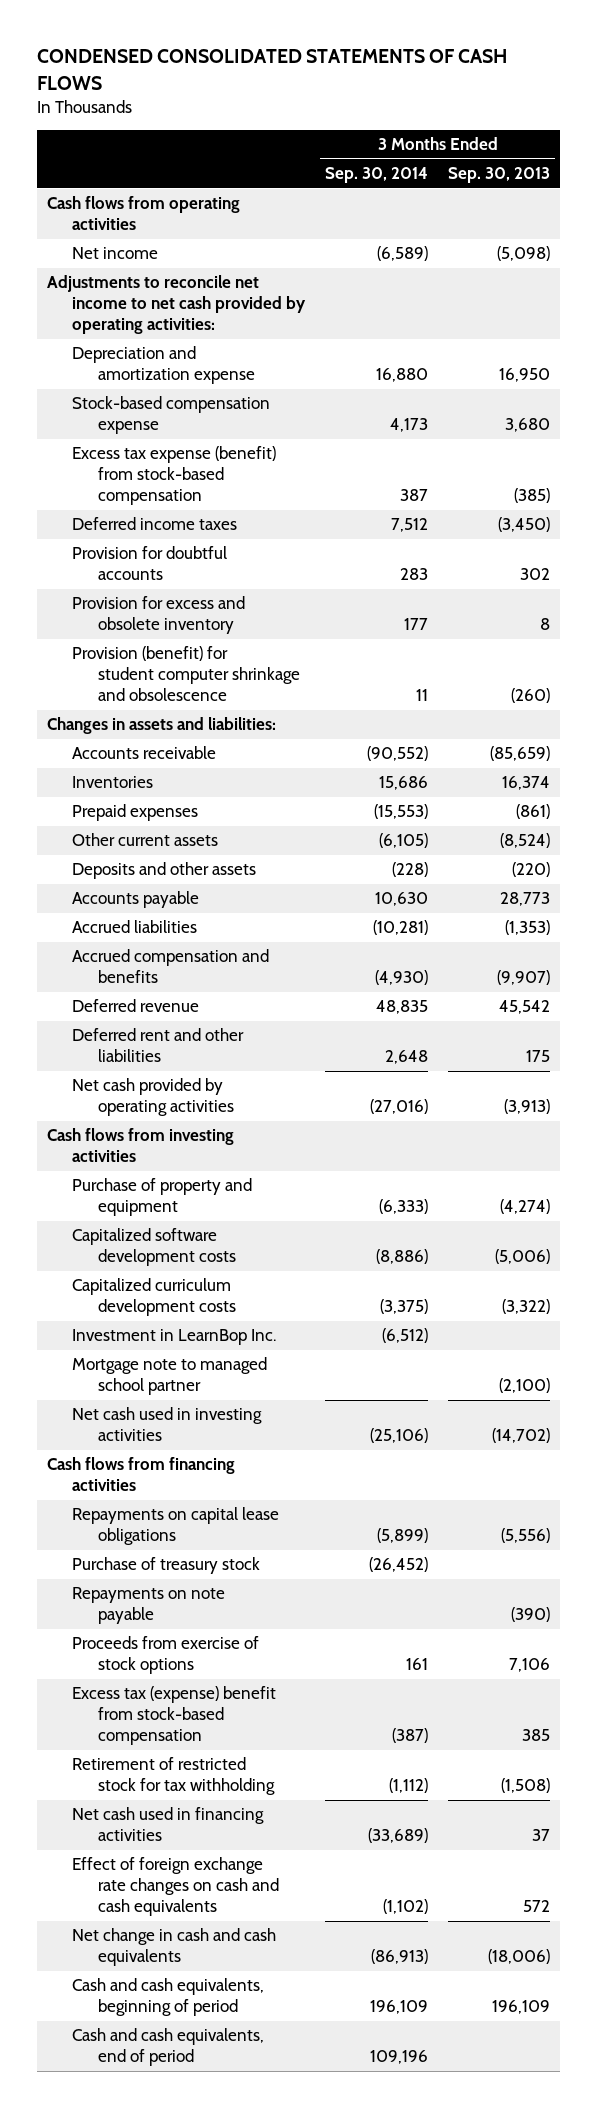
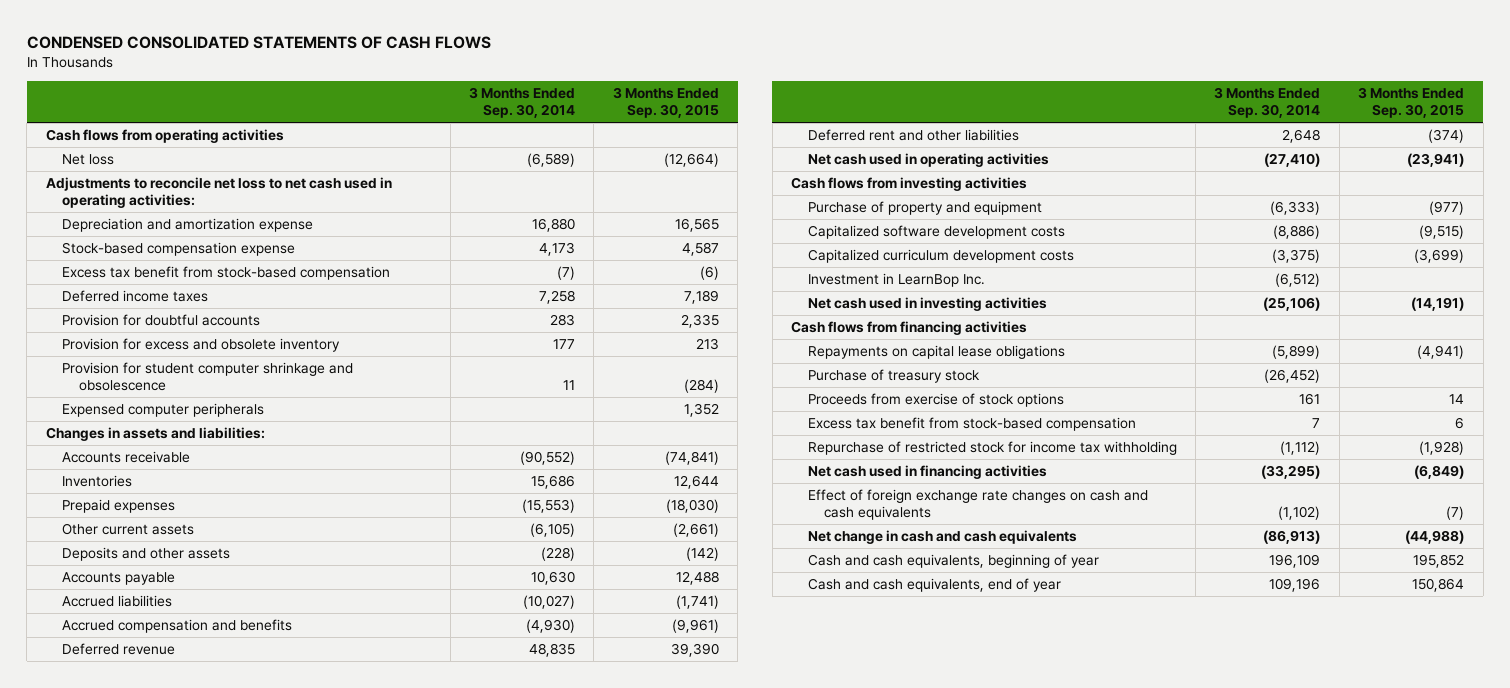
- | 3 Months Ended Sep. 30, 2014 | 3 Months Ended Sep. 30, 2013
+ | 3 Months Ended Sep. 30, 2014 | 3 Months Ended Sep. 30, 2015
- Net income | (6,589) | (5,098)
- Adjustments to reconcile net income to net cash provided by operating activities:
+ Net loss | (6,589) | (12,664)
+ Adjustments to reconcile net loss to net cash used in operating activities:
- Excess tax expense (benefit) from stock-based compensation | 387 | (385)
- Deferred income taxes | 7,512 | (3,450)
+ Excess tax benefit from stock-based compensation | (7) | (6)
+ Deferred income taxes | 7,258 | 7,189
- Provision (benefit) for student computer shrinkage and obsolescence | 11 | (260)
+ Provision for student computer shrinkage and obsolescence | 11 | (284)
+ Expensed computer peripherals | | 1,352
- Accrued liabilities | (10,281) | (1,353)
+ Accrued liabilities | (10,027) | (1,741)
- Net cash provided by operating activities | (27,016) | (3,913)
+ Net cash used in operating activities | (27,410) | (23,941)
- Mortgage note to managed school partner | | (2,100)
- Repayments on note payable | | (390)
- Excess tax (expense) benefit from stock-based compensation | (387) | 385
- Retirement of restricted stock for tax withholding | (1,112) | (1,508)
- Net cash used in financing activities | (33,689) | 37
+ Excess tax benefit from stock-based compensation | 7 | 6
+ Repurchase of restricted stock for income tax withholding | (1,112) | (1,928)
+ Net cash used in financing activities | (33,295) | (6,849)
- Cash and cash equivalents, beginning of period | 196,109 | 196,109
- Cash and cash equivalents, end of period | 109,196 |
+ Cash and cash equivalents, beginning of year | 196,109 | 195,852
+ Cash and cash equivalents, end of year | 109,196 | 150,864

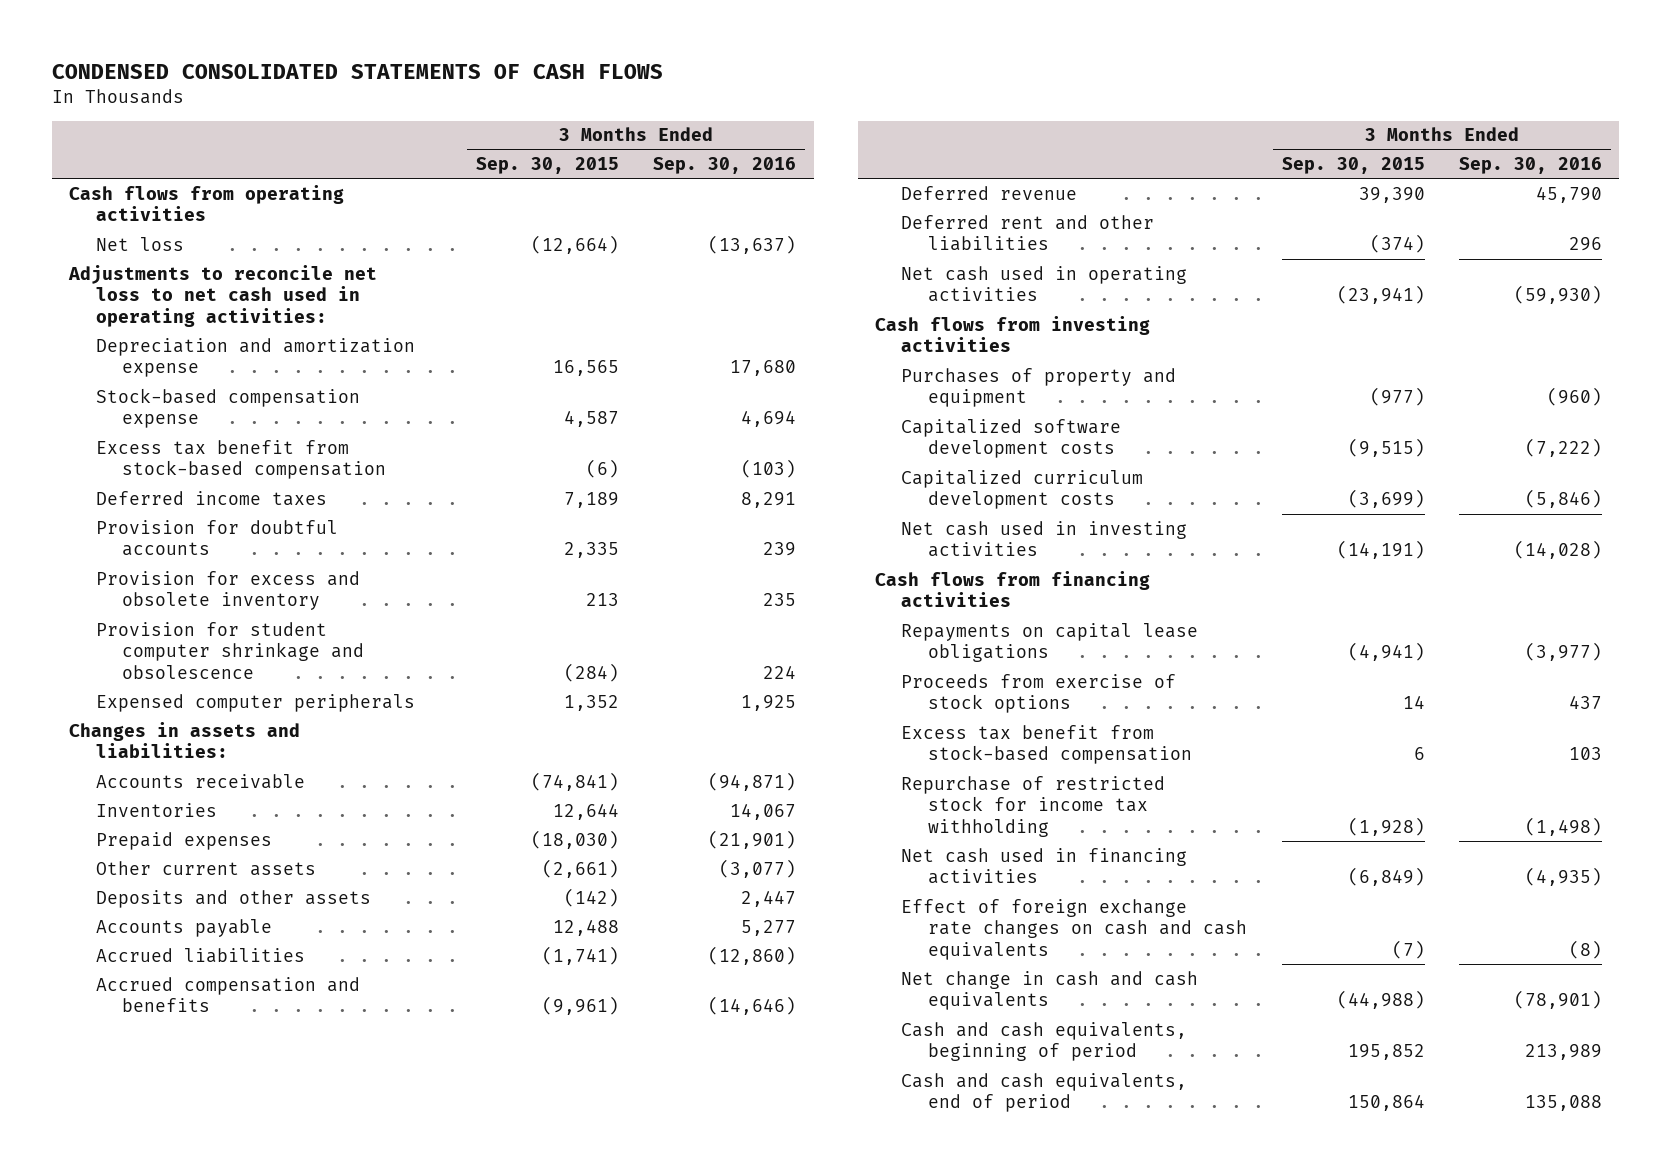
- | 3 Months Ended Sep. 30, 2014 | 3 Months Ended Sep. 30, 2015
+ | 3 Months Ended Sep. 30, 2015 | 3 Months Ended Sep. 30, 2016
- Purchase of property and equipment | (6,333) | (977)
+ Purchases of property and equipment | (977) | (960)
- Investment in LearnBop Inc. | (6,512) |
- Purchase of treasury stock | (26,452) |
- Cash and cash equivalents, beginning of year | 196,109 | 195,852
- Cash and cash equivalents, end of year | 109,196 | 150,864
+ Cash and cash equivalents, beginning of period | 195,852 | 213,989
+ Cash and cash equivalents, end of period | 150,864 | 135,088

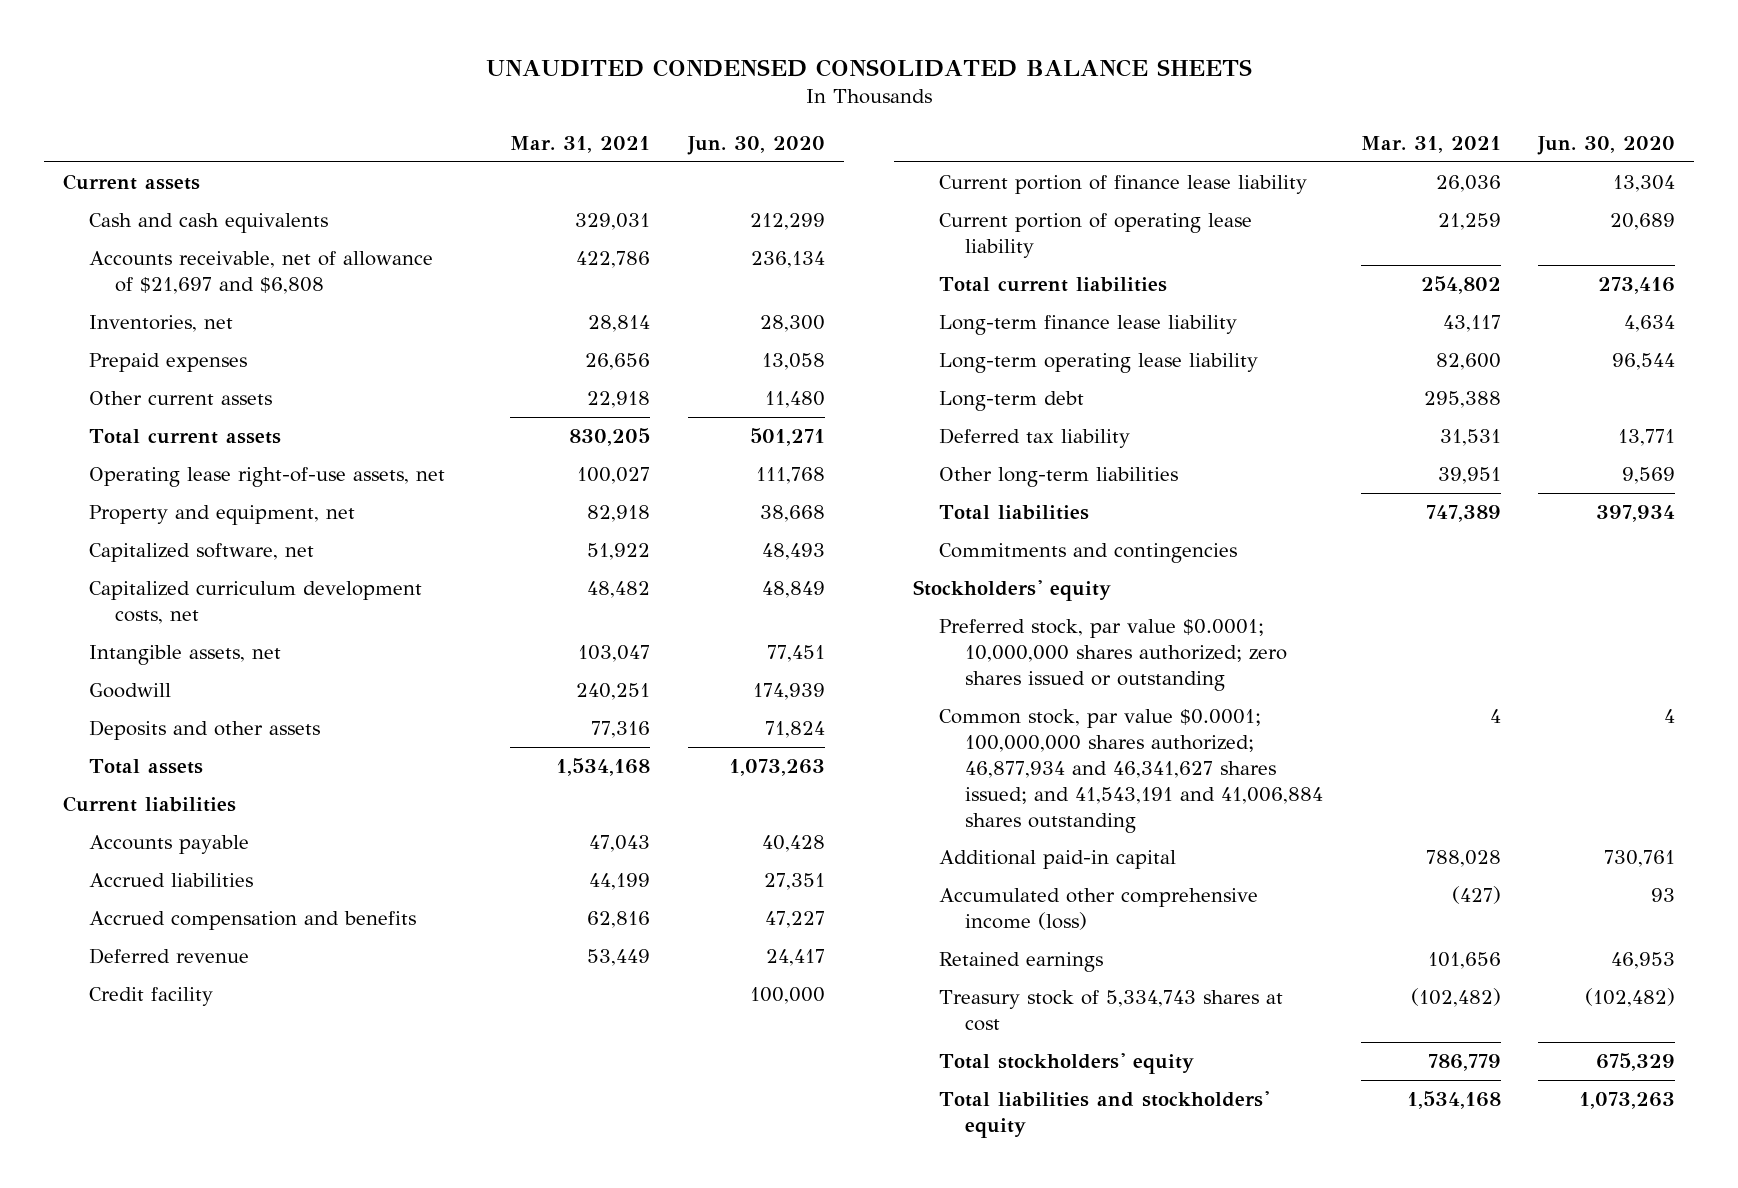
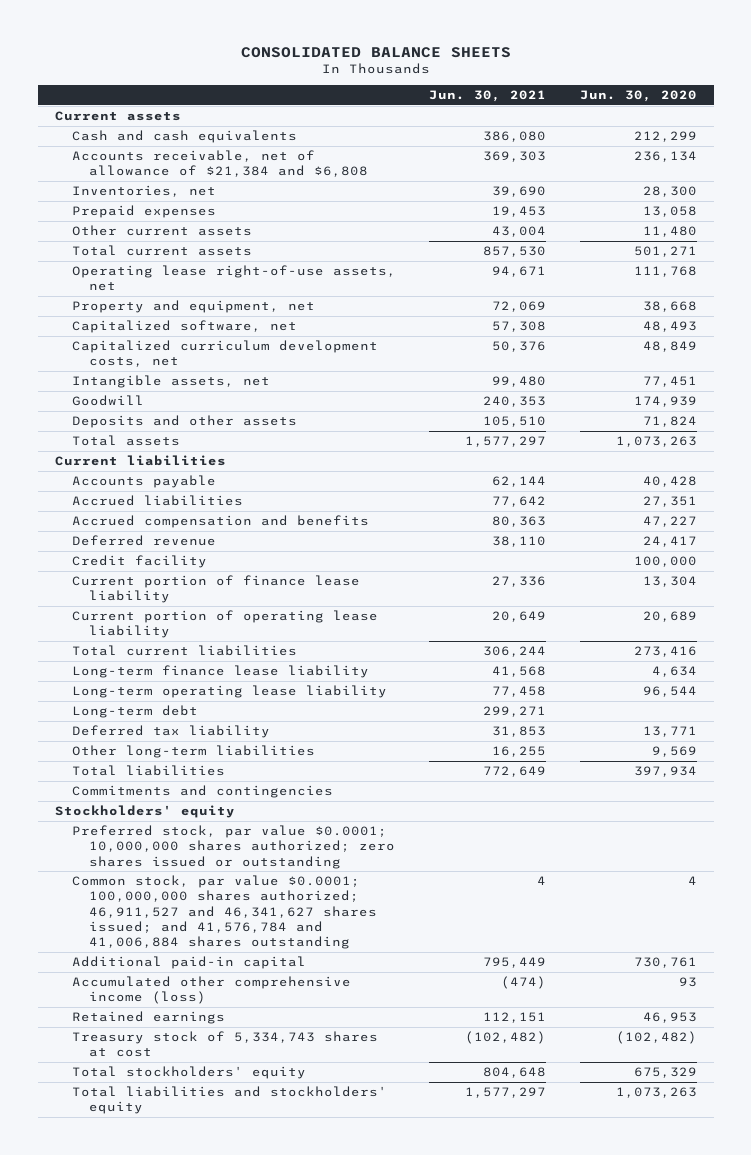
- UNAUDITED CONDENSED CONSOLIDATED BALANCE SHEETS
+ CONSOLIDATED BALANCE SHEETS
- | Mar. 31, 2021 | Jun. 30, 2020
+ | Jun. 30, 2021 | Jun. 30, 2020
- Accounts receivable, net of allowance of $21,697 and $6,808 | 422,786 | 236,134
+ Accounts receivable, net of allowance of $21,384 and $6,808 | 369,303 | 236,134
- Common stock, par value $0.0001; 100,000,000 shares authorized; 46,877,934 and 46,341,627 shares issued; and 41,543,191 and 41,006,884 shares outstanding | 4 | 4
+ Common stock, par value $0.0001; 100,000,000 shares authorized; 46,911,527 and 46,341,627 shares issued; and 41,576,784 and 41,006,884 shares outstanding | 4 | 4

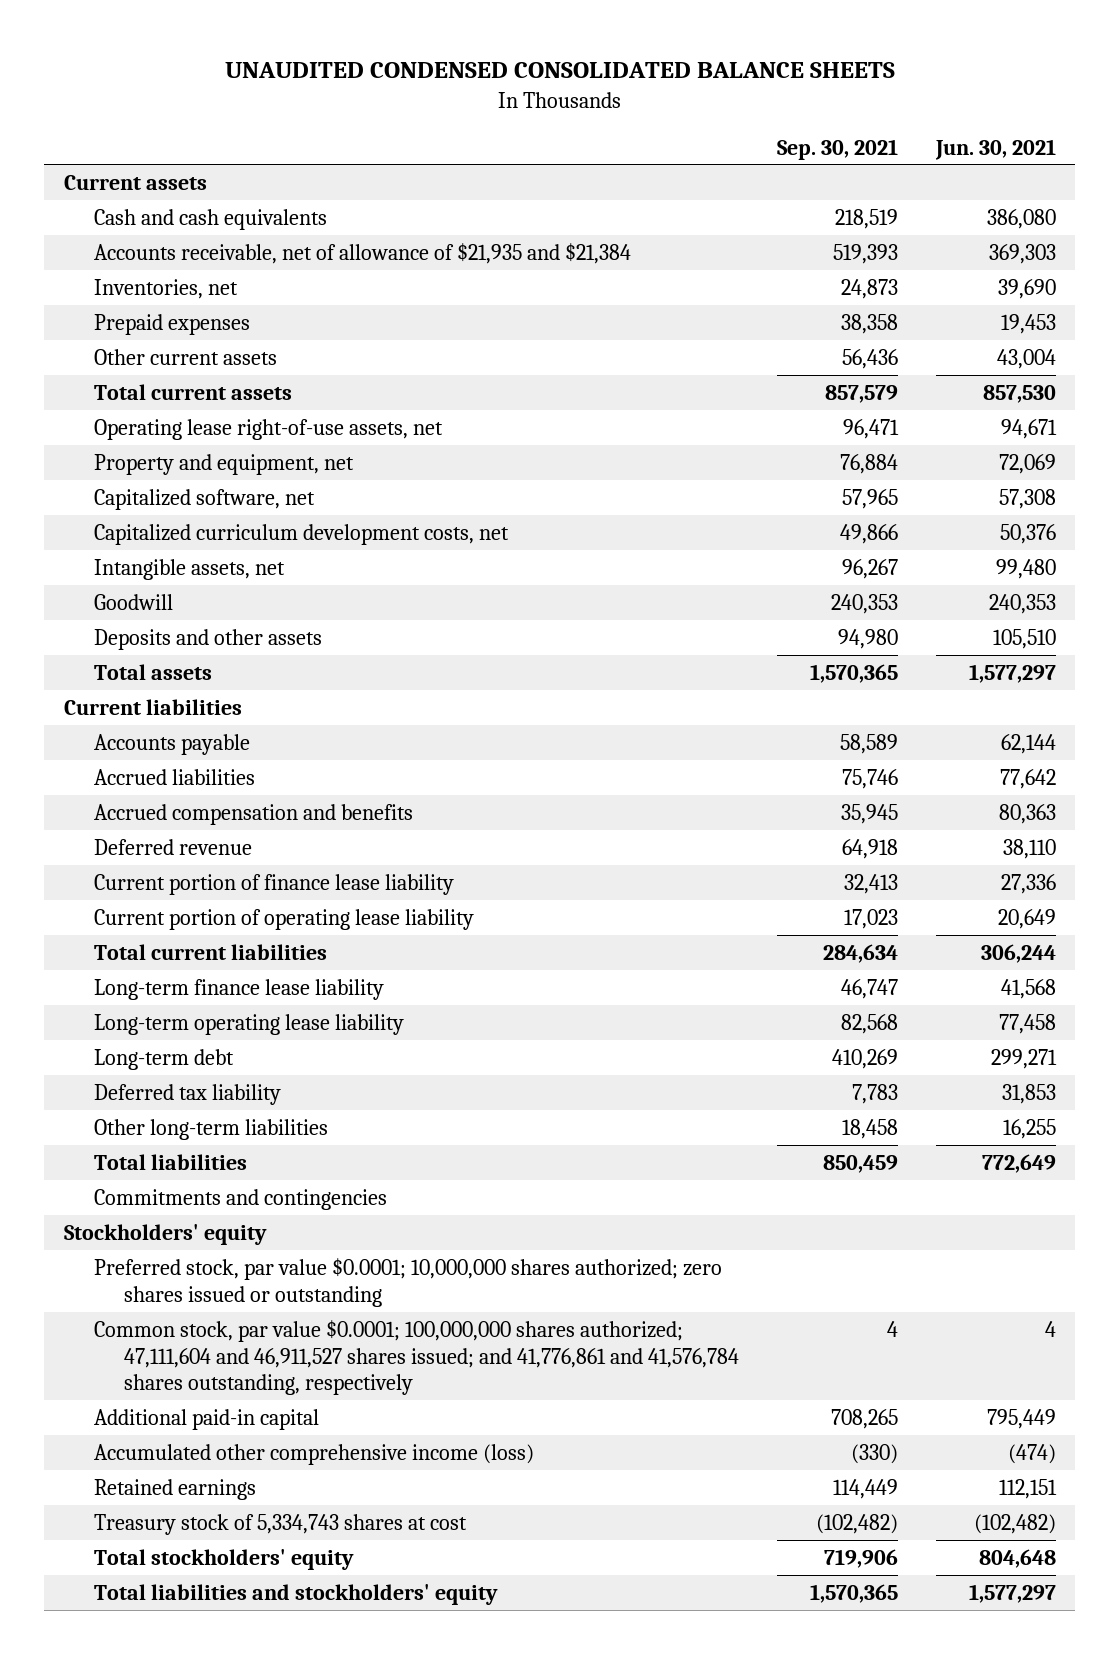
- CONSOLIDATED BALANCE SHEETS
+ UNAUDITED CONDENSED CONSOLIDATED BALANCE SHEETS
- | Jun. 30, 2021 | Jun. 30, 2020
+ | Sep. 30, 2021 | Jun. 30, 2021
- Accounts receivable, net of allowance of $21,384 and $6,808 | 369,303 | 236,134
+ Accounts receivable, net of allowance of $21,935 and $21,384 | 519,393 | 369,303
- Credit facility | | 100,000
- Common stock, par value $0.0001; 100,000,000 shares authorized; 46,911,527 and 46,341,627 shares issued; and 41,576,784 and 41,006,884 shares outstanding | 4 | 4
+ Common stock, par value $0.0001; 100,000,000 shares authorized; 47,111,604 and 46,911,527 shares issued; and 41,776,861 and 41,576,784 shares outstanding, respectively | 4 | 4

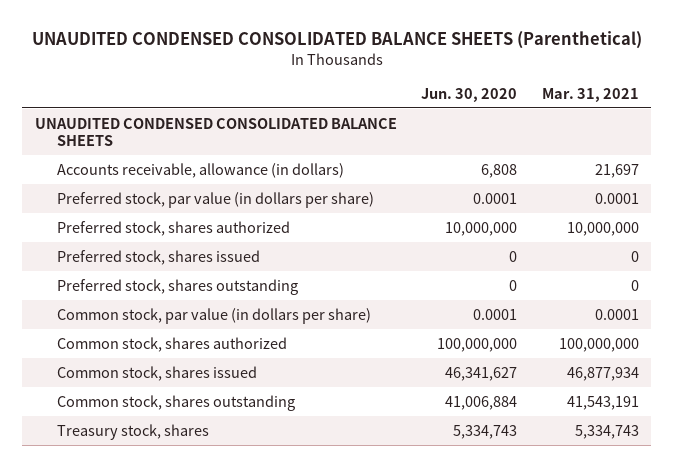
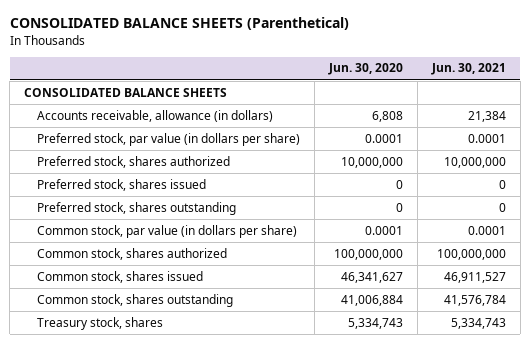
- UNAUDITED CONDENSED CONSOLIDATED BALANCE SHEETS (Parenthetical)
+ CONSOLIDATED BALANCE SHEETS (Parenthetical)
- | Jun. 30, 2020 | Mar. 31, 2021
+ | Jun. 30, 2020 | Jun. 30, 2021
- UNAUDITED CONDENSED CONSOLIDATED BALANCE SHEETS
+ CONSOLIDATED BALANCE SHEETS

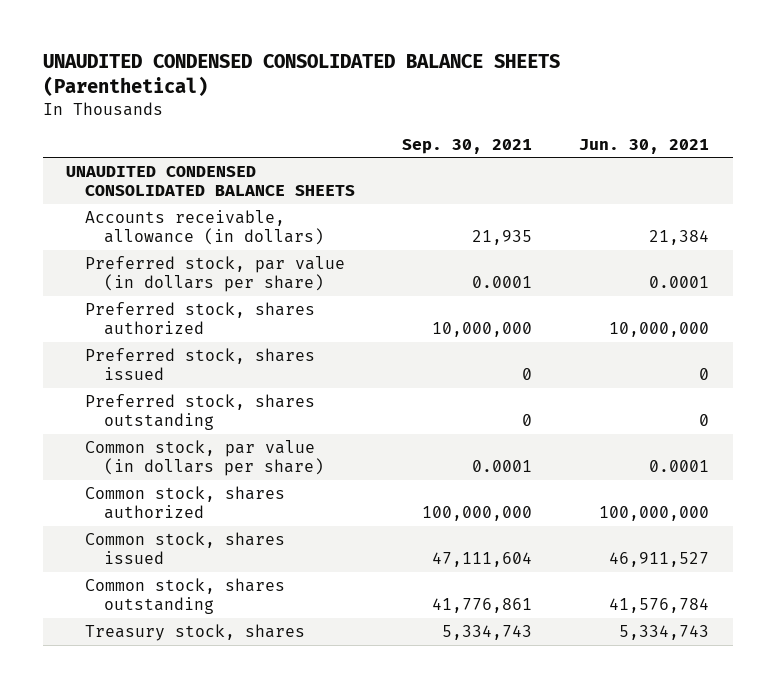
- CONSOLIDATED BALANCE SHEETS (Parenthetical)
+ UNAUDITED CONDENSED CONSOLIDATED BALANCE SHEETS (Parenthetical)
- | Jun. 30, 2020 | Jun. 30, 2021
+ | Sep. 30, 2021 | Jun. 30, 2021
- CONSOLIDATED BALANCE SHEETS
+ UNAUDITED CONDENSED CONSOLIDATED BALANCE SHEETS

